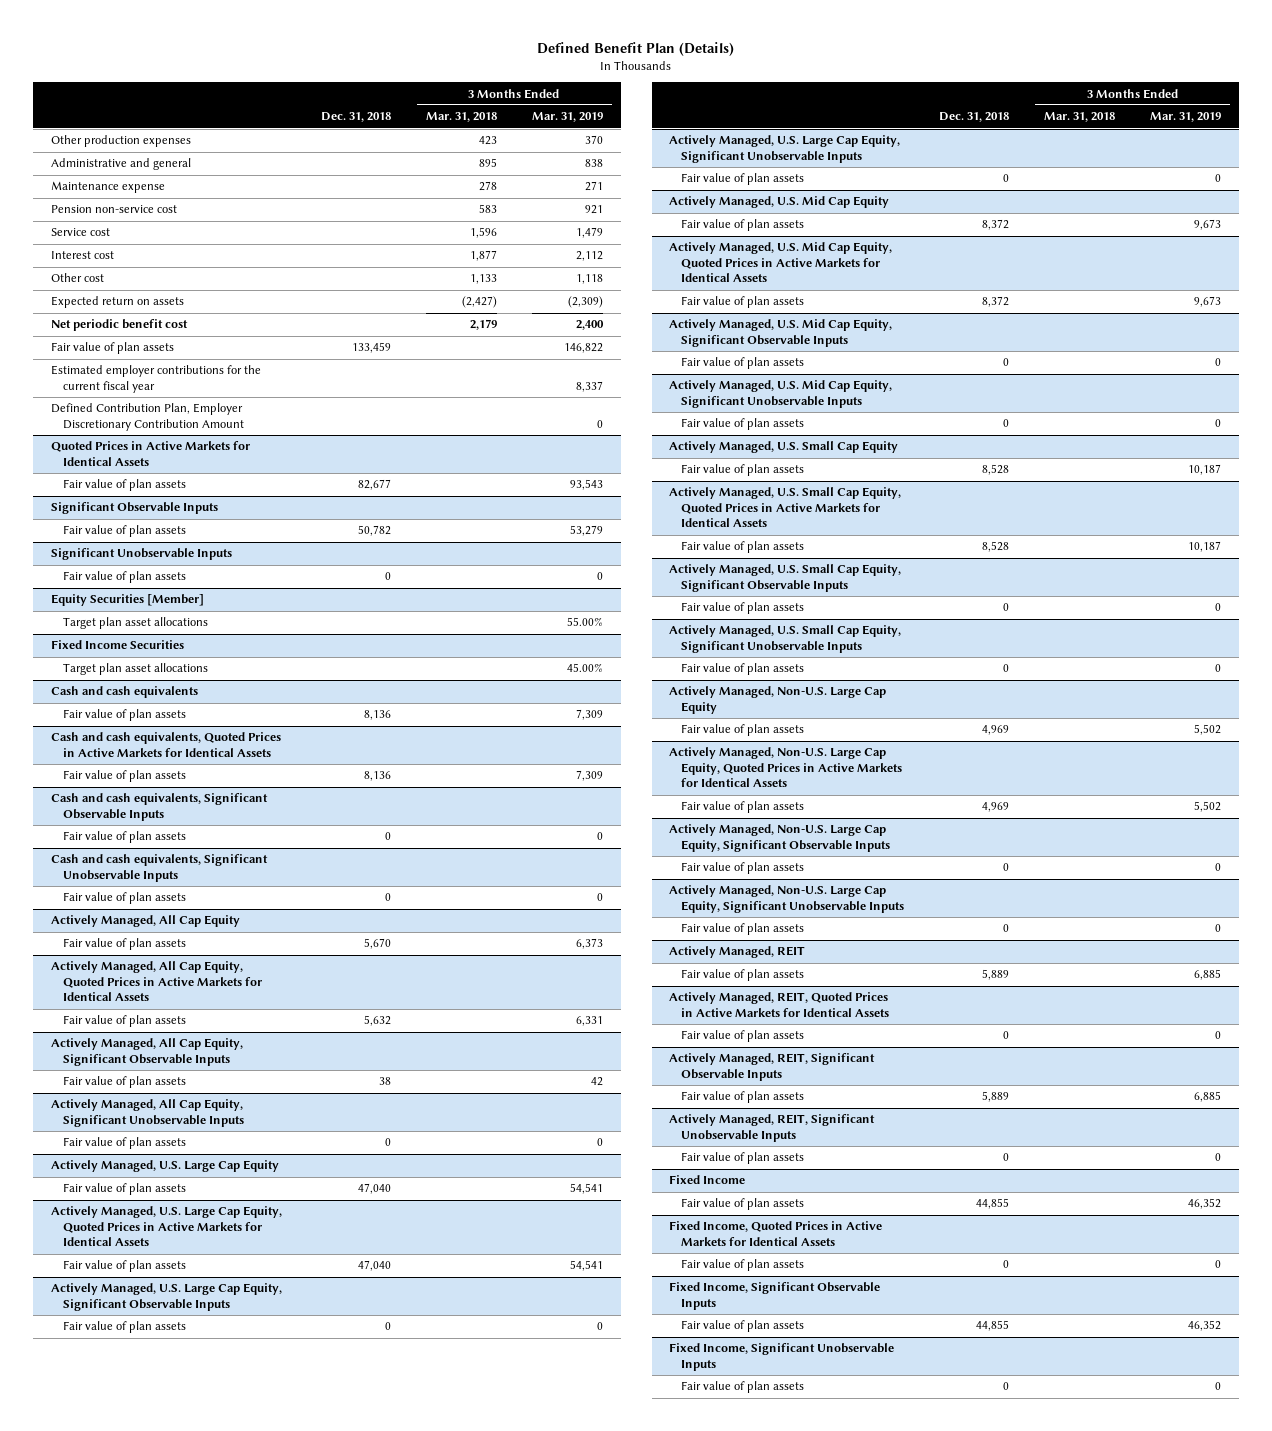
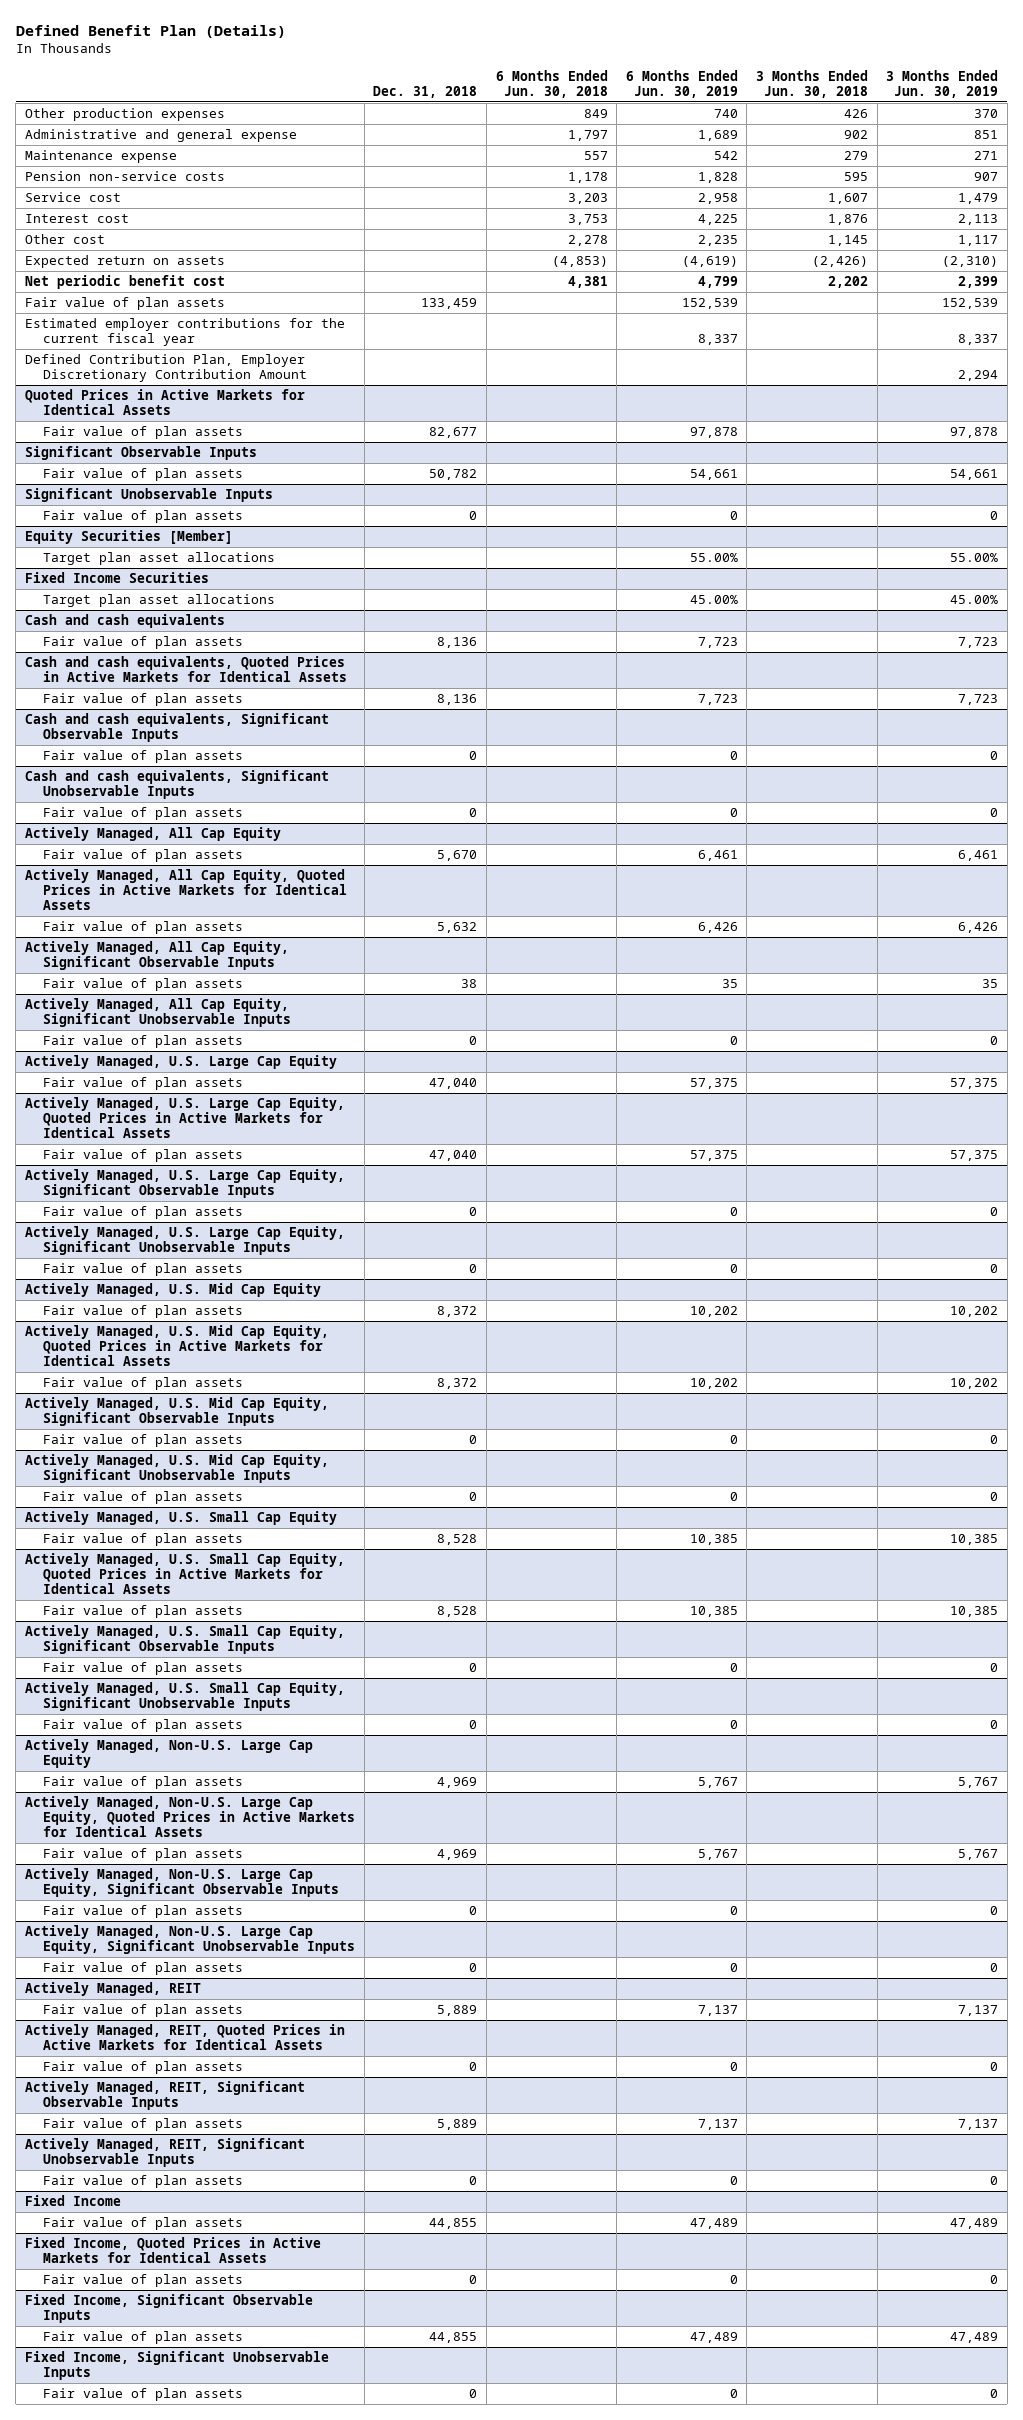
- | Dec. 31, 2018 | 3 Months Ended Mar. 31, 2018 | 3 Months Ended Mar. 31, 2019
+ | Dec. 31, 2018 | 6 Months Ended Jun. 30, 2018 | 6 Months Ended Jun. 30, 2019 | 3 Months Ended Jun. 30, 2018 | 3 Months Ended Jun. 30, 2019
- Administrative and general | | 895 | 838
+ Administrative and general expense | | 1,797 | 1,689 | 902 | 851
- Pension non-service cost | | 583 | 921
+ Pension non-service costs | | 1,178 | 1,828 | 595 | 907

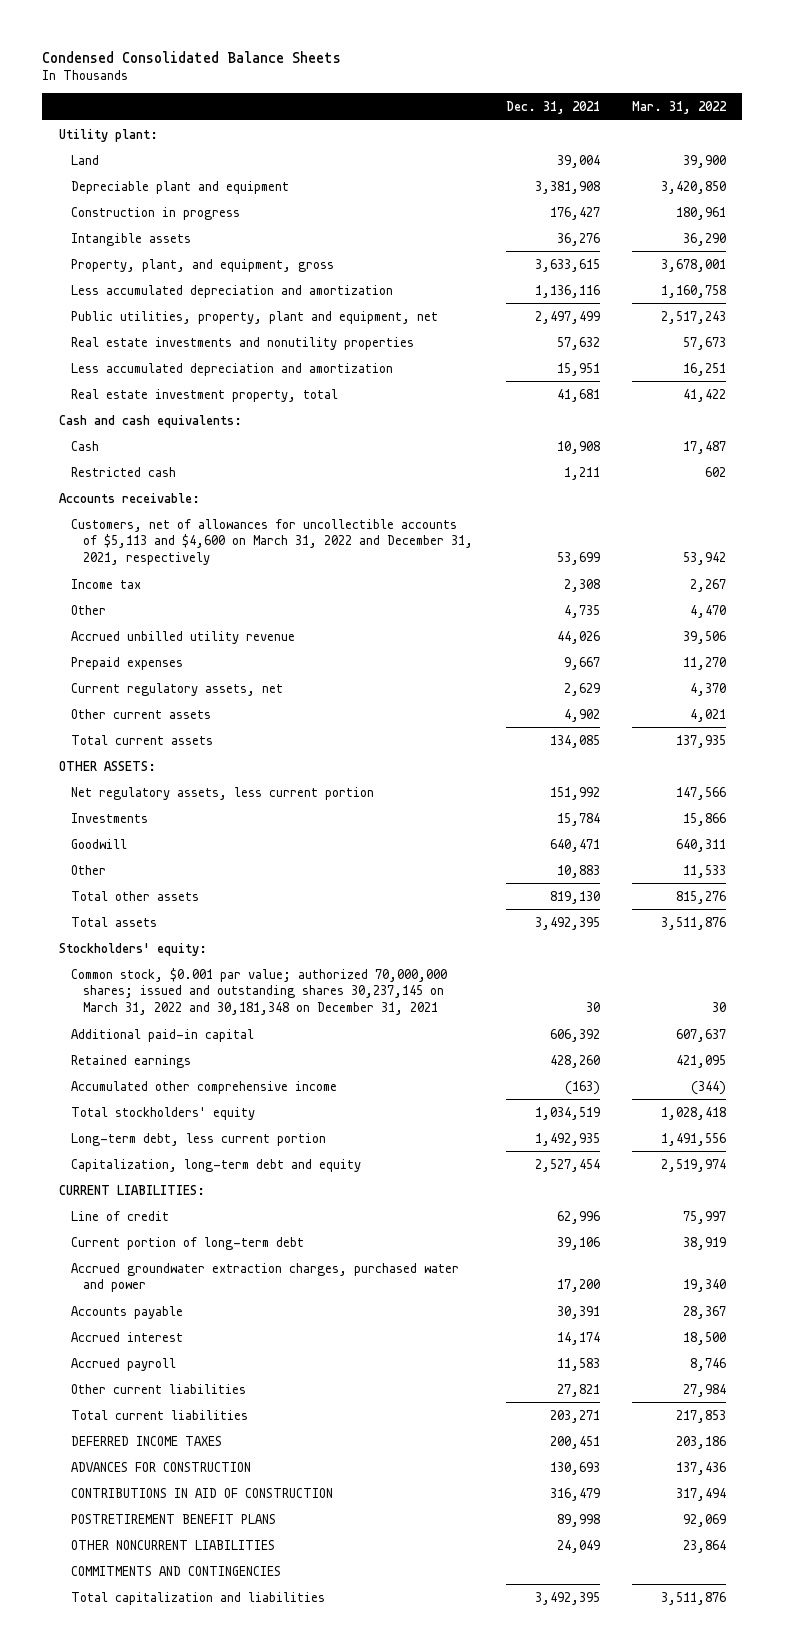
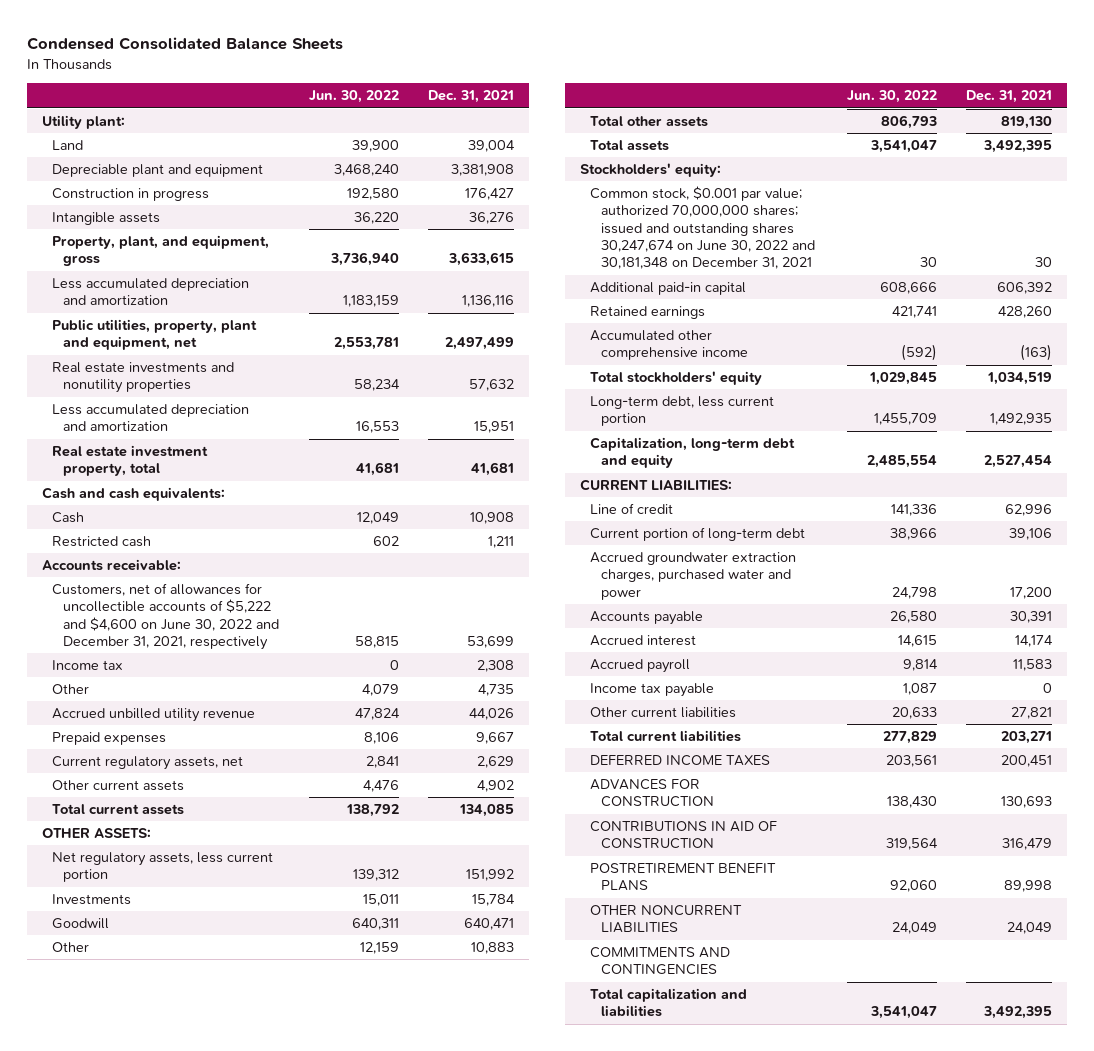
- | Dec. 31, 2021 | Mar. 31, 2022
+ | Jun. 30, 2022 | Dec. 31, 2021
- Customers, net of allowances for uncollectible accounts of $5,113 and $4,600 on March 31, 2022 and December 31, 2021, respectively | 53,699 | 53,942
+ Customers, net of allowances for uncollectible accounts of $5,222 and $4,600 on June 30, 2022 and December 31, 2021, respectively | 58,815 | 53,699
- Common stock, $0.001 par value; authorized 70,000,000 shares; issued and outstanding shares 30,237,145 on March 31, 2022 and 30,181,348 on December 31, 2021 | 30 | 30
+ Common stock, $0.001 par value; authorized 70,000,000 shares; issued and outstanding shares 30,247,674 on June 30, 2022 and 30,181,348 on December 31, 2021 | 30 | 30
+ Income tax payable | 1,087 | 0

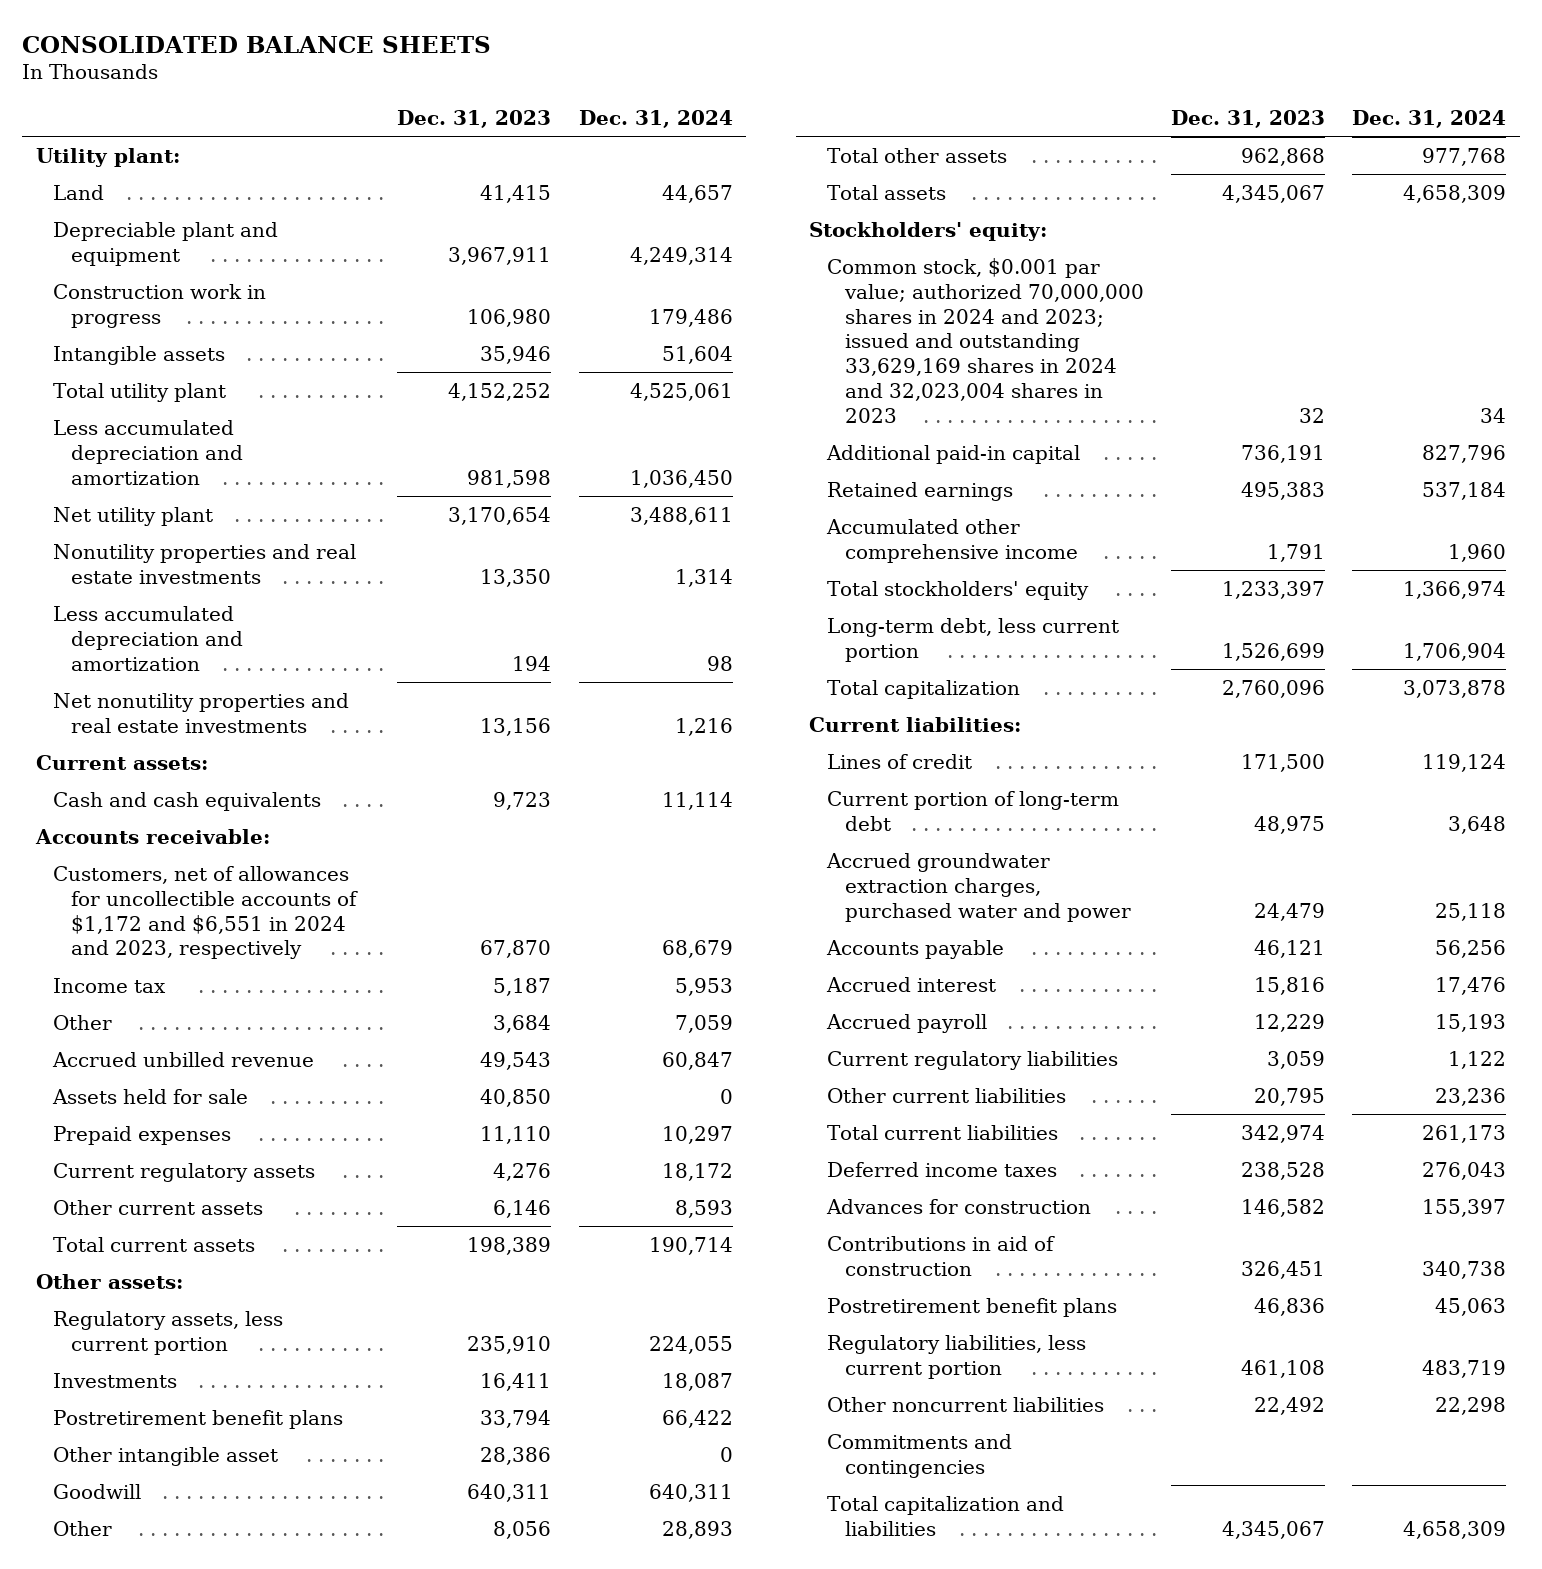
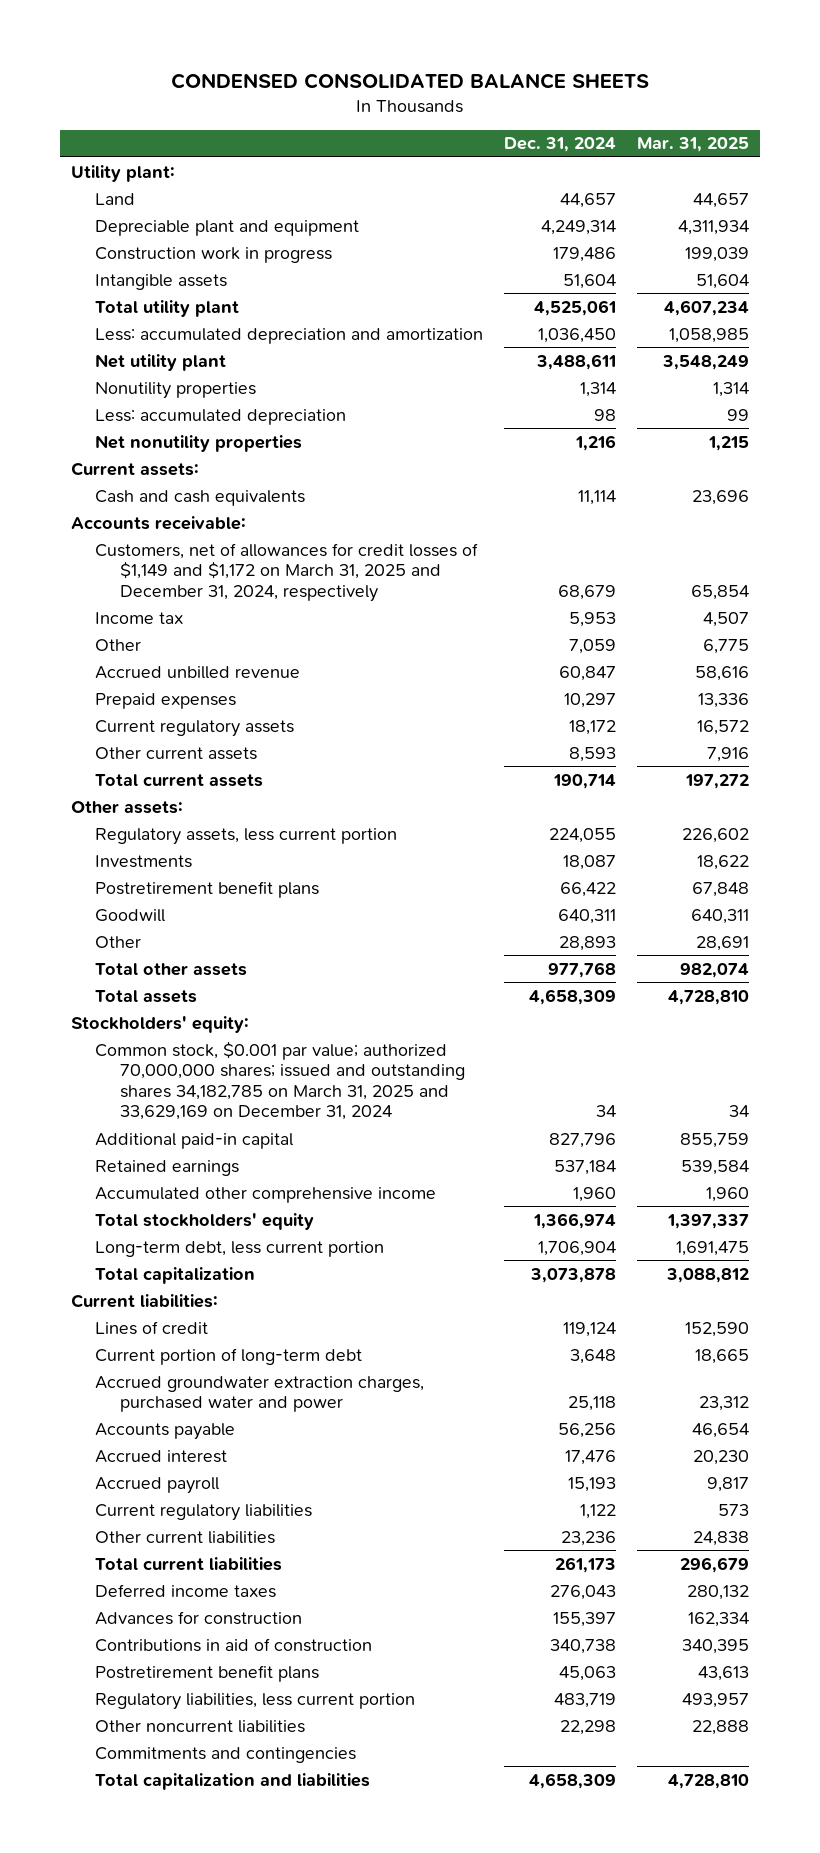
- CONSOLIDATED BALANCE SHEETS
+ CONDENSED CONSOLIDATED BALANCE SHEETS
- | Dec. 31, 2023 | Dec. 31, 2024
+ | Dec. 31, 2024 | Mar. 31, 2025
- Less accumulated depreciation and amortization | 981,598 | 1,036,450
+ Less: accumulated depreciation and amortization | 1,036,450 | 1,058,985
- Nonutility properties and real estate investments | 13,350 | 1,314
- Less accumulated depreciation and amortization | 194 | 98
- Net nonutility properties and real estate investments | 13,156 | 1,216
+ Nonutility properties | 1,314 | 1,314
+ Less: accumulated depreciation | 98 | 99
+ Net nonutility properties | 1,216 | 1,215
- Customers, net of allowances for uncollectible accounts of $1,172 and $6,551 in 2024 and 2023, respectively | 67,870 | 68,679
+ Customers, net of allowances for credit losses of $1,149 and $1,172 on March 31, 2025 and December 31, 2024, respectively | 68,679 | 65,854
- Assets held for sale | 40,850 | 0
- Other intangible asset | 28,386 | 0
- Common stock, $0.001 par value; authorized 70,000,000 shares in 2024 and 2023; issued and outstanding 33,629,169 shares in 2024 and 32,023,004 shares in 2023 | 32 | 34
+ Common stock, $0.001 par value; authorized 70,000,000 shares; issued and outstanding shares 34,182,785 on March 31, 2025 and 33,629,169 on December 31, 2024 | 34 | 34

